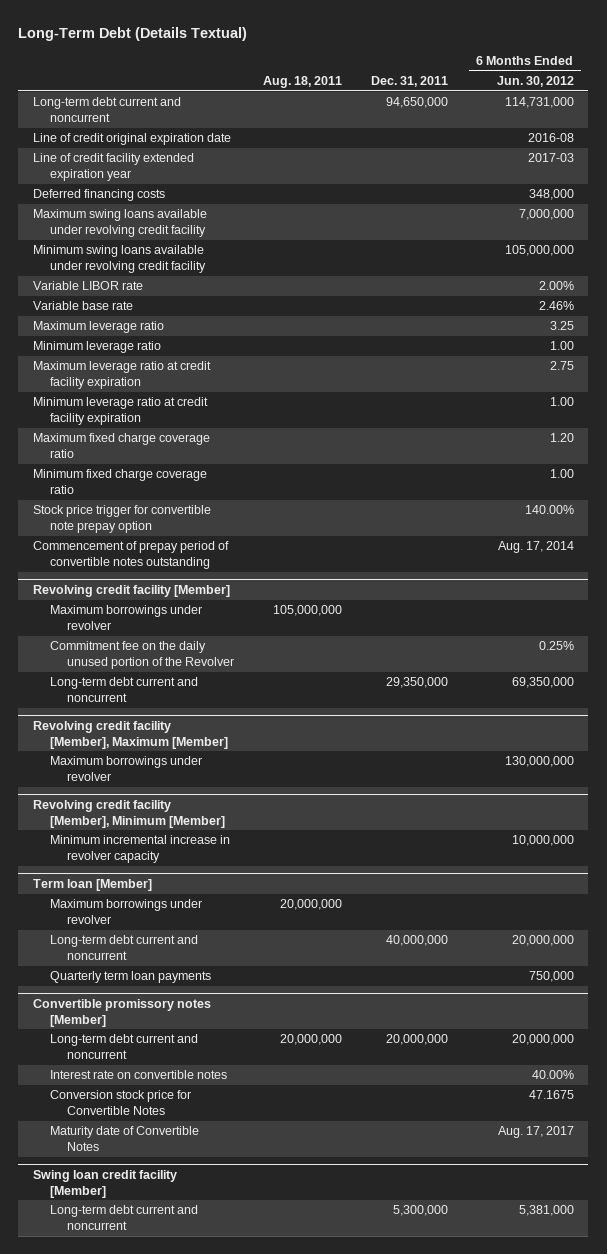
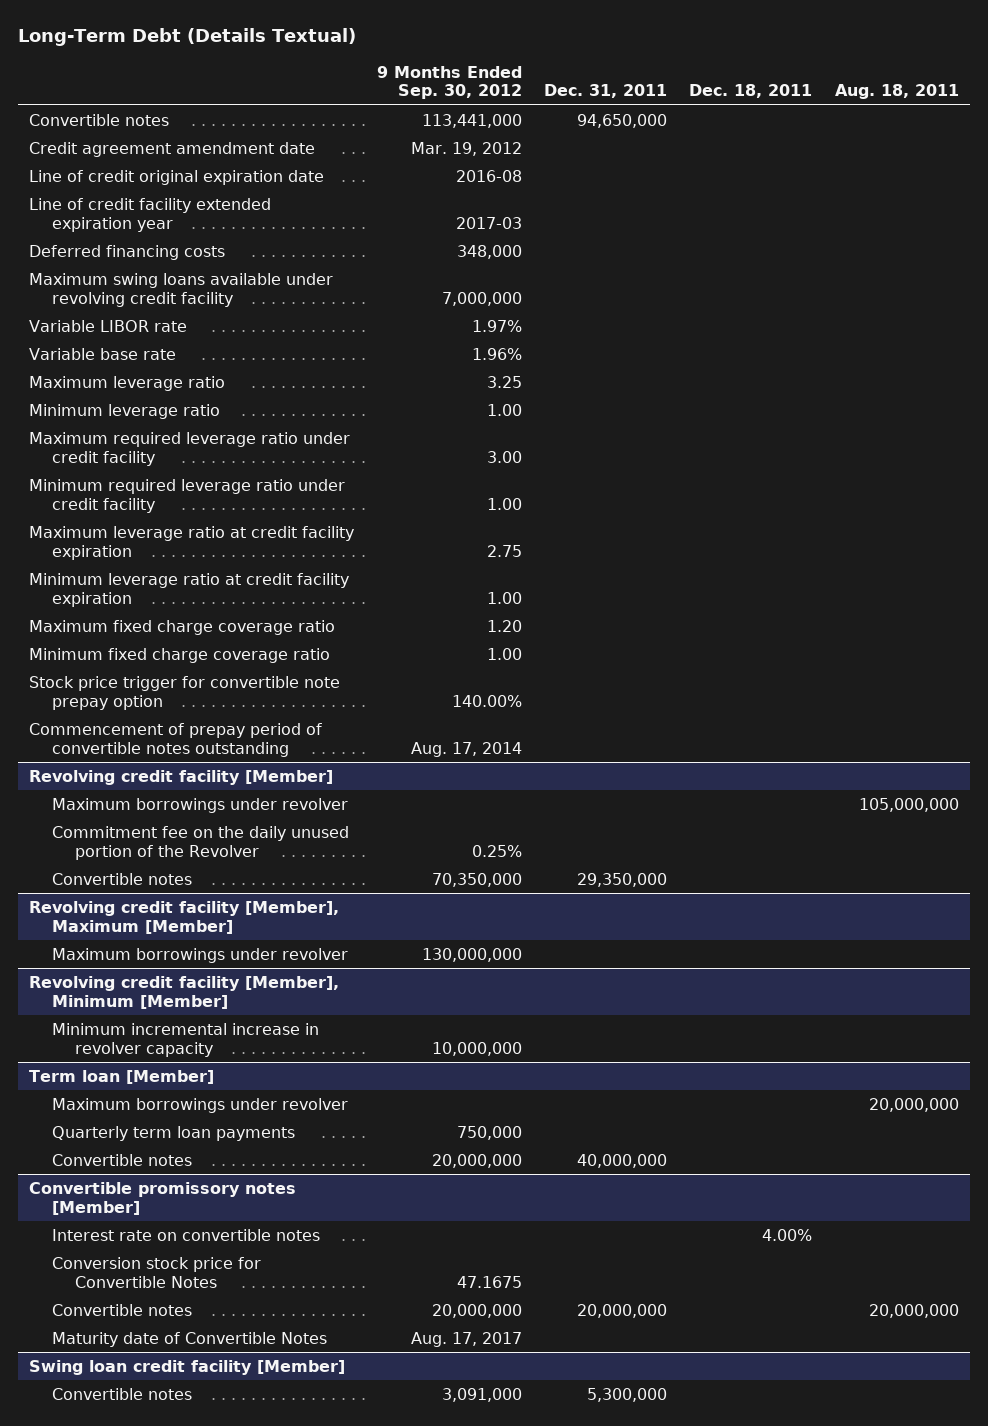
- | Aug. 18, 2011 | Dec. 31, 2011 | 6 Months Ended Jun. 30, 2012
+ | 9 Months Ended Sep. 30, 2012 | Dec. 31, 2011 | Dec. 18, 2011 | Aug. 18, 2011
- Long-term debt current and noncurrent | | 94,650,000 | 114,731,000
+ Convertible notes | 113,441,000 | 94,650,000 | |
+ Credit agreement amendment date | Mar. 19, 2012 | | |
- Minimum swing loans available under revolving credit facility | | | 105,000,000
+ Maximum required leverage ratio under credit facility | 3.00 | | |
+ Minimum required leverage ratio under credit facility | 1.00 | | |
@ Revolving credit facility [Member]
- Long-term debt current and noncurrent | | 29,350,000 | 69,350,000
+ Convertible notes | 70,350,000 | 29,350,000 | |
@ Term loan [Member]
- Long-term debt current and noncurrent | | 40,000,000 | 20,000,000
+ Convertible notes | 20,000,000 | 40,000,000 | |
@ Convertible promissory notes [Member]
- Long-term debt current and noncurrent | 20,000,000 | 20,000,000 | 20,000,000
+ Convertible notes | 20,000,000 | 20,000,000 | | 20,000,000
@ Swing loan credit facility [Member]
- Long-term debt current and noncurrent | | 5,300,000 | 5,381,000
+ Convertible notes | 3,091,000 | 5,300,000 | |

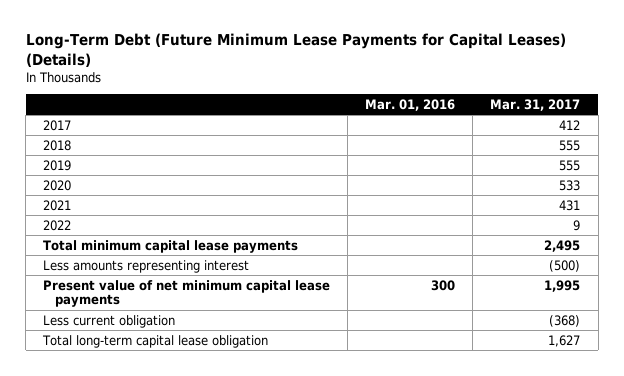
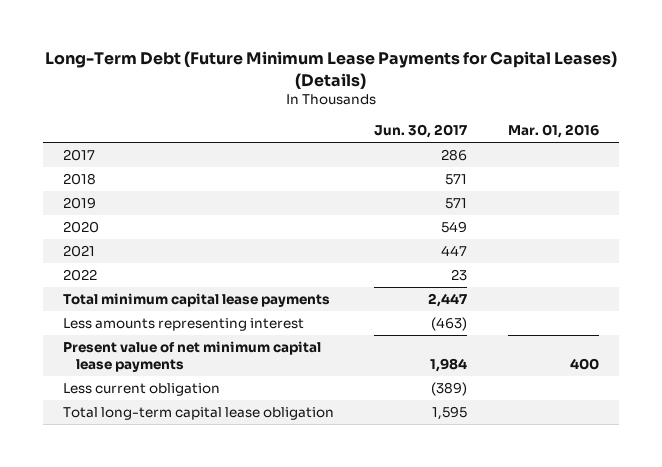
- | Mar. 01, 2016 | Mar. 31, 2017
+ | Jun. 30, 2017 | Mar. 01, 2016
- Present value of net minimum capital lease payments | 300 | 1,995
+ Present value of net minimum capital lease payments | 1,984 | 400

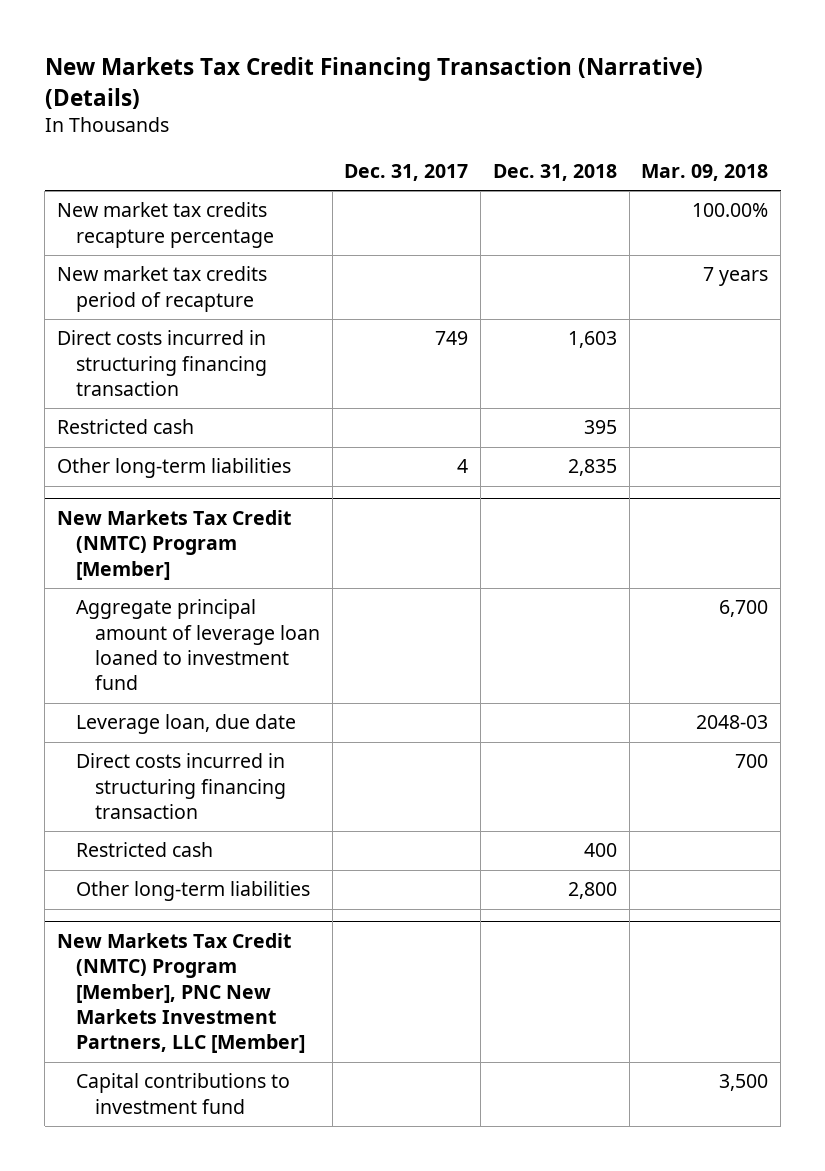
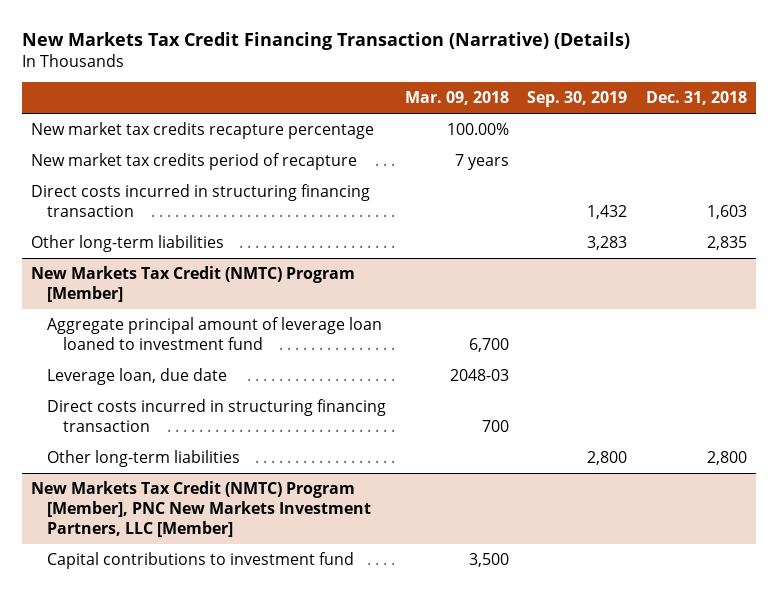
- | Dec. 31, 2017 | Dec. 31, 2018 | Mar. 09, 2018
+ | Mar. 09, 2018 | Sep. 30, 2019 | Dec. 31, 2018
- Restricted cash | | 395 |
@ New Markets Tax Credit (NMTC) Program [Member]
- Restricted cash | | 400 |

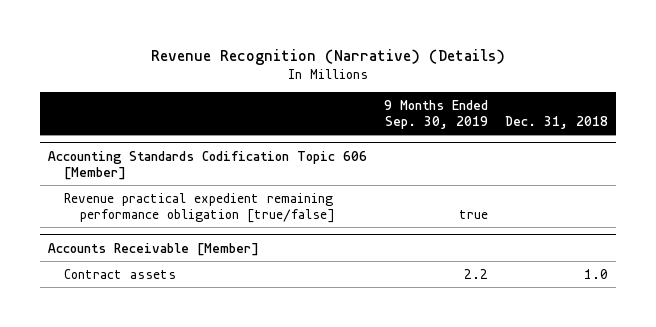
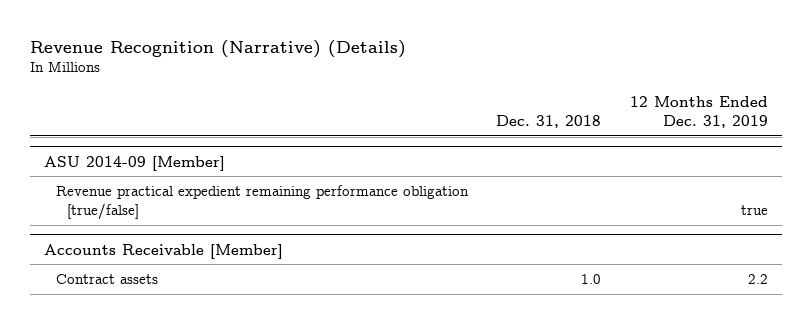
- | 9 Months Ended Sep. 30, 2019 | Dec. 31, 2018
+ | Dec. 31, 2018 | 12 Months Ended Dec. 31, 2019
- Accounting Standards Codification Topic 606 [Member]
+ ASU 2014-09 [Member]

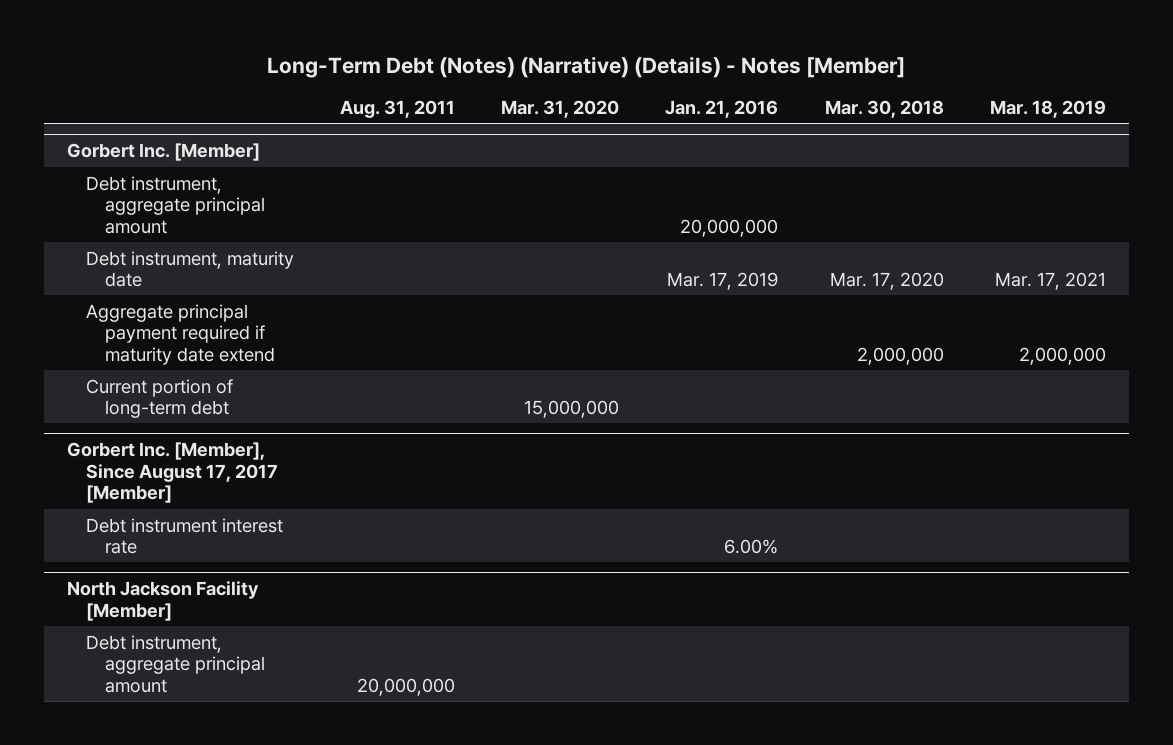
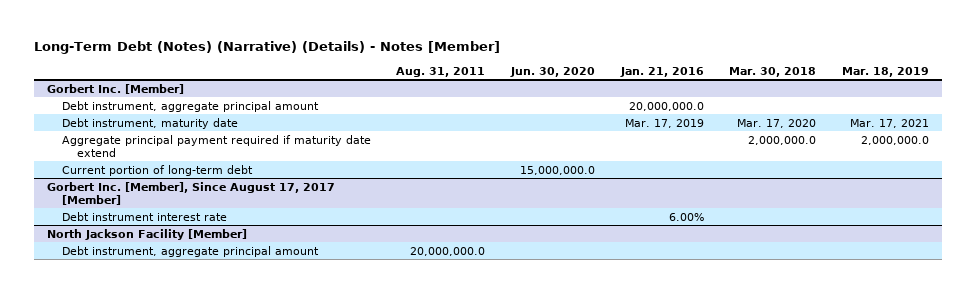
- | Aug. 31, 2011 | Mar. 31, 2020 | Jan. 21, 2016 | Mar. 30, 2018 | Mar. 18, 2019
+ | Aug. 31, 2011 | Jun. 30, 2020 | Jan. 21, 2016 | Mar. 30, 2018 | Mar. 18, 2019
@ Gorbert Inc. [Member]
- Debt instrument, aggregate principal amount | | | 20,000,000 | |
+ Debt instrument, aggregate principal amount | | | 20,000,000.0 | |
- Aggregate principal payment required if maturity date extend | | | | 2,000,000 | 2,000,000
+ Aggregate principal payment required if maturity date extend | | | | 2,000,000.0 | 2,000,000.0
@ North Jackson Facility [Member]
- Debt instrument, aggregate principal amount | 20,000,000 | | | |
+ Debt instrument, aggregate principal amount | 20,000,000.0 | | | |

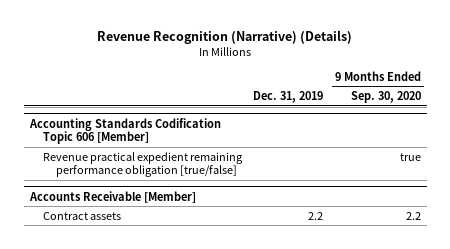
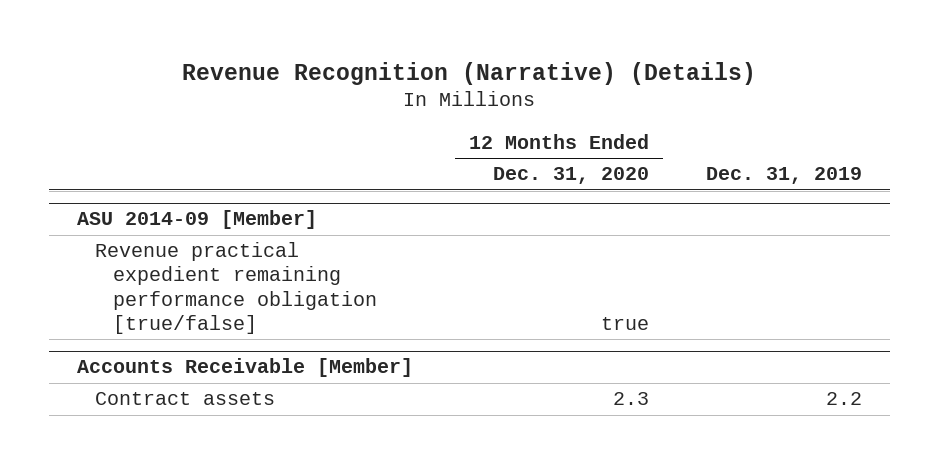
- | Dec. 31, 2019 | 9 Months Ended Sep. 30, 2020
+ | 12 Months Ended Dec. 31, 2020 | Dec. 31, 2019
- Accounting Standards Codification Topic 606 [Member]
+ ASU 2014-09 [Member]

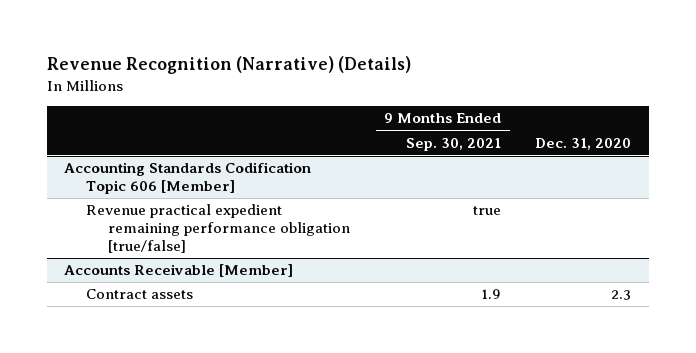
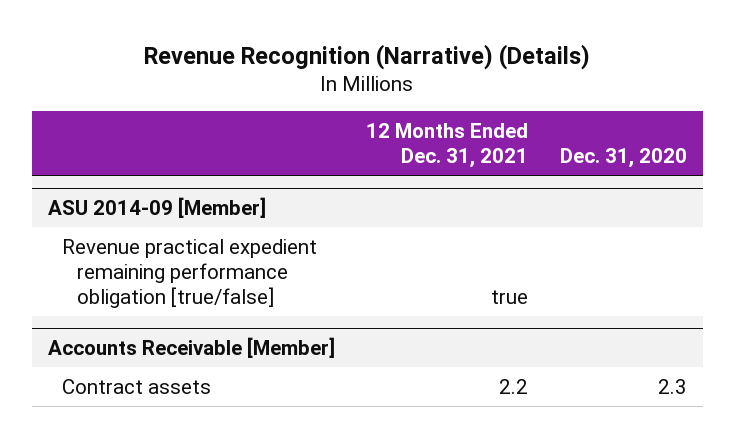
- | 9 Months Ended Sep. 30, 2021 | Dec. 31, 2020
+ | 12 Months Ended Dec. 31, 2021 | Dec. 31, 2020
- Accounting Standards Codification Topic 606 [Member]
+ ASU 2014-09 [Member]

